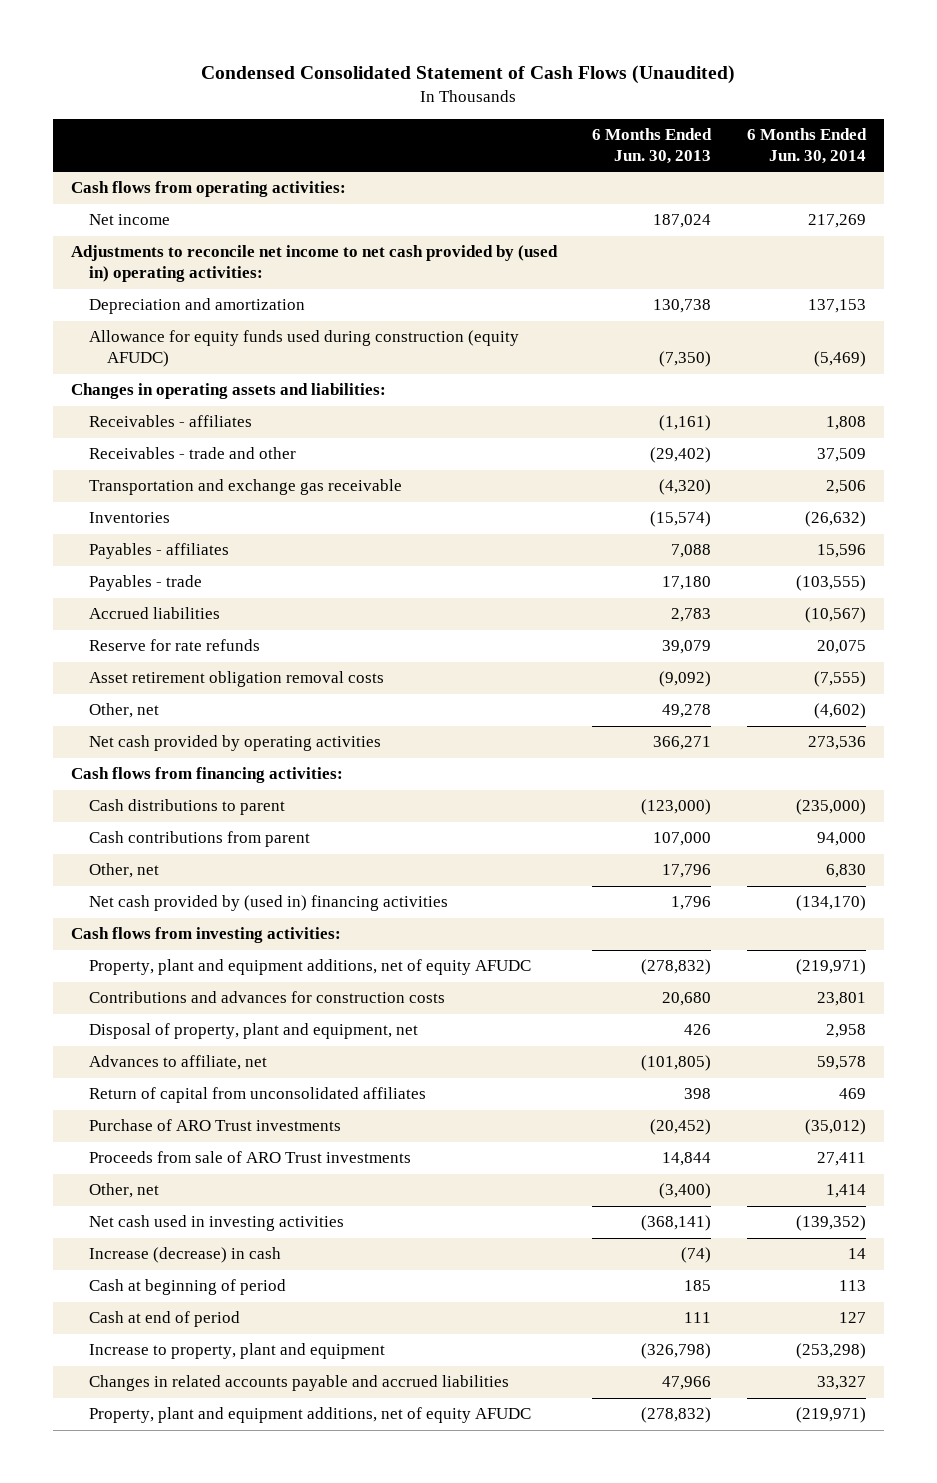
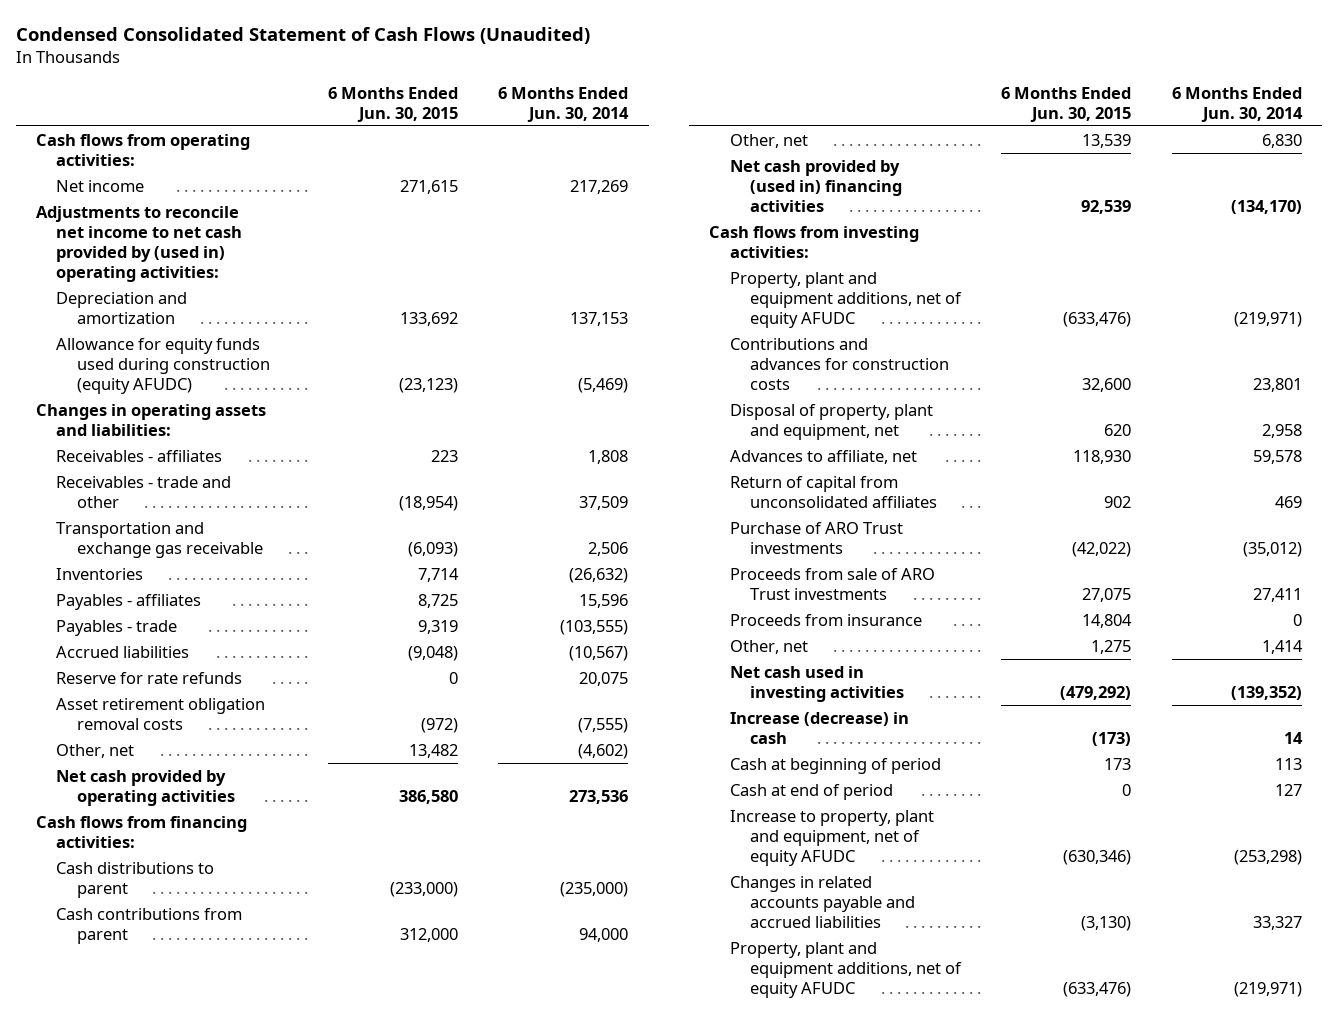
- | 6 Months Ended Jun. 30, 2013 | 6 Months Ended Jun. 30, 2014
+ | 6 Months Ended Jun. 30, 2015 | 6 Months Ended Jun. 30, 2014
+ Proceeds from insurance | 14,804 | 0
- Increase to property, plant and equipment | (326,798) | (253,298)
+ Increase to property, plant and equipment, net of equity AFUDC | (630,346) | (253,298)

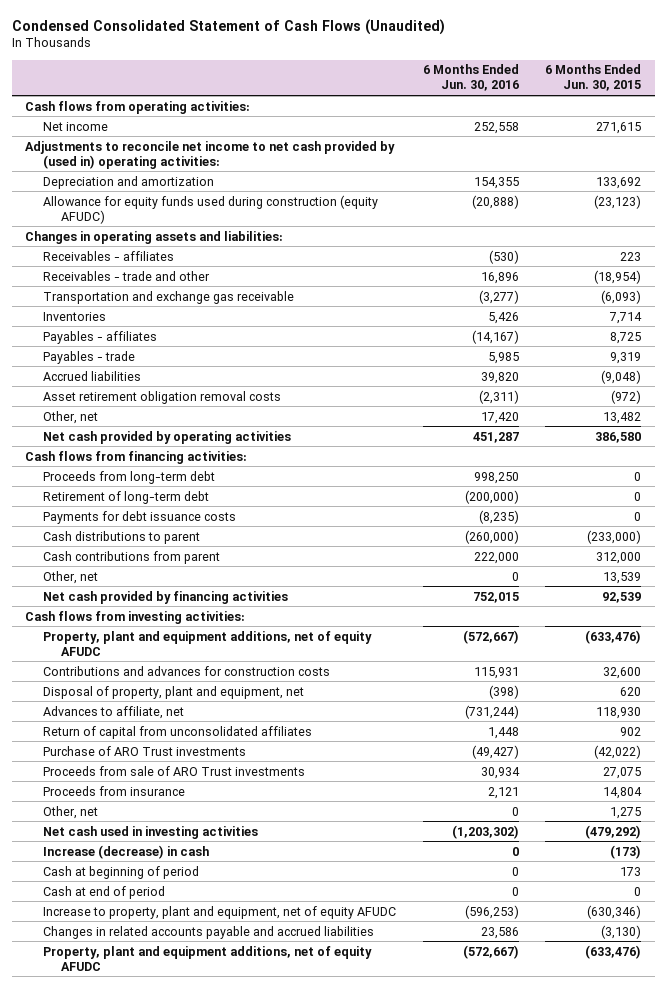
- | 6 Months Ended Jun. 30, 2015 | 6 Months Ended Jun. 30, 2014
+ | 6 Months Ended Jun. 30, 2016 | 6 Months Ended Jun. 30, 2015
- Reserve for rate refunds | 0 | 20,075
+ Proceeds from long-term debt | 998,250 | 0
+ Retirement of long-term debt | (200,000) | 0
+ Payments for debt issuance costs | (8,235) | 0
- Net cash provided by (used in) financing activities | 92,539 | (134,170)
+ Net cash provided by financing activities | 752,015 | 92,539

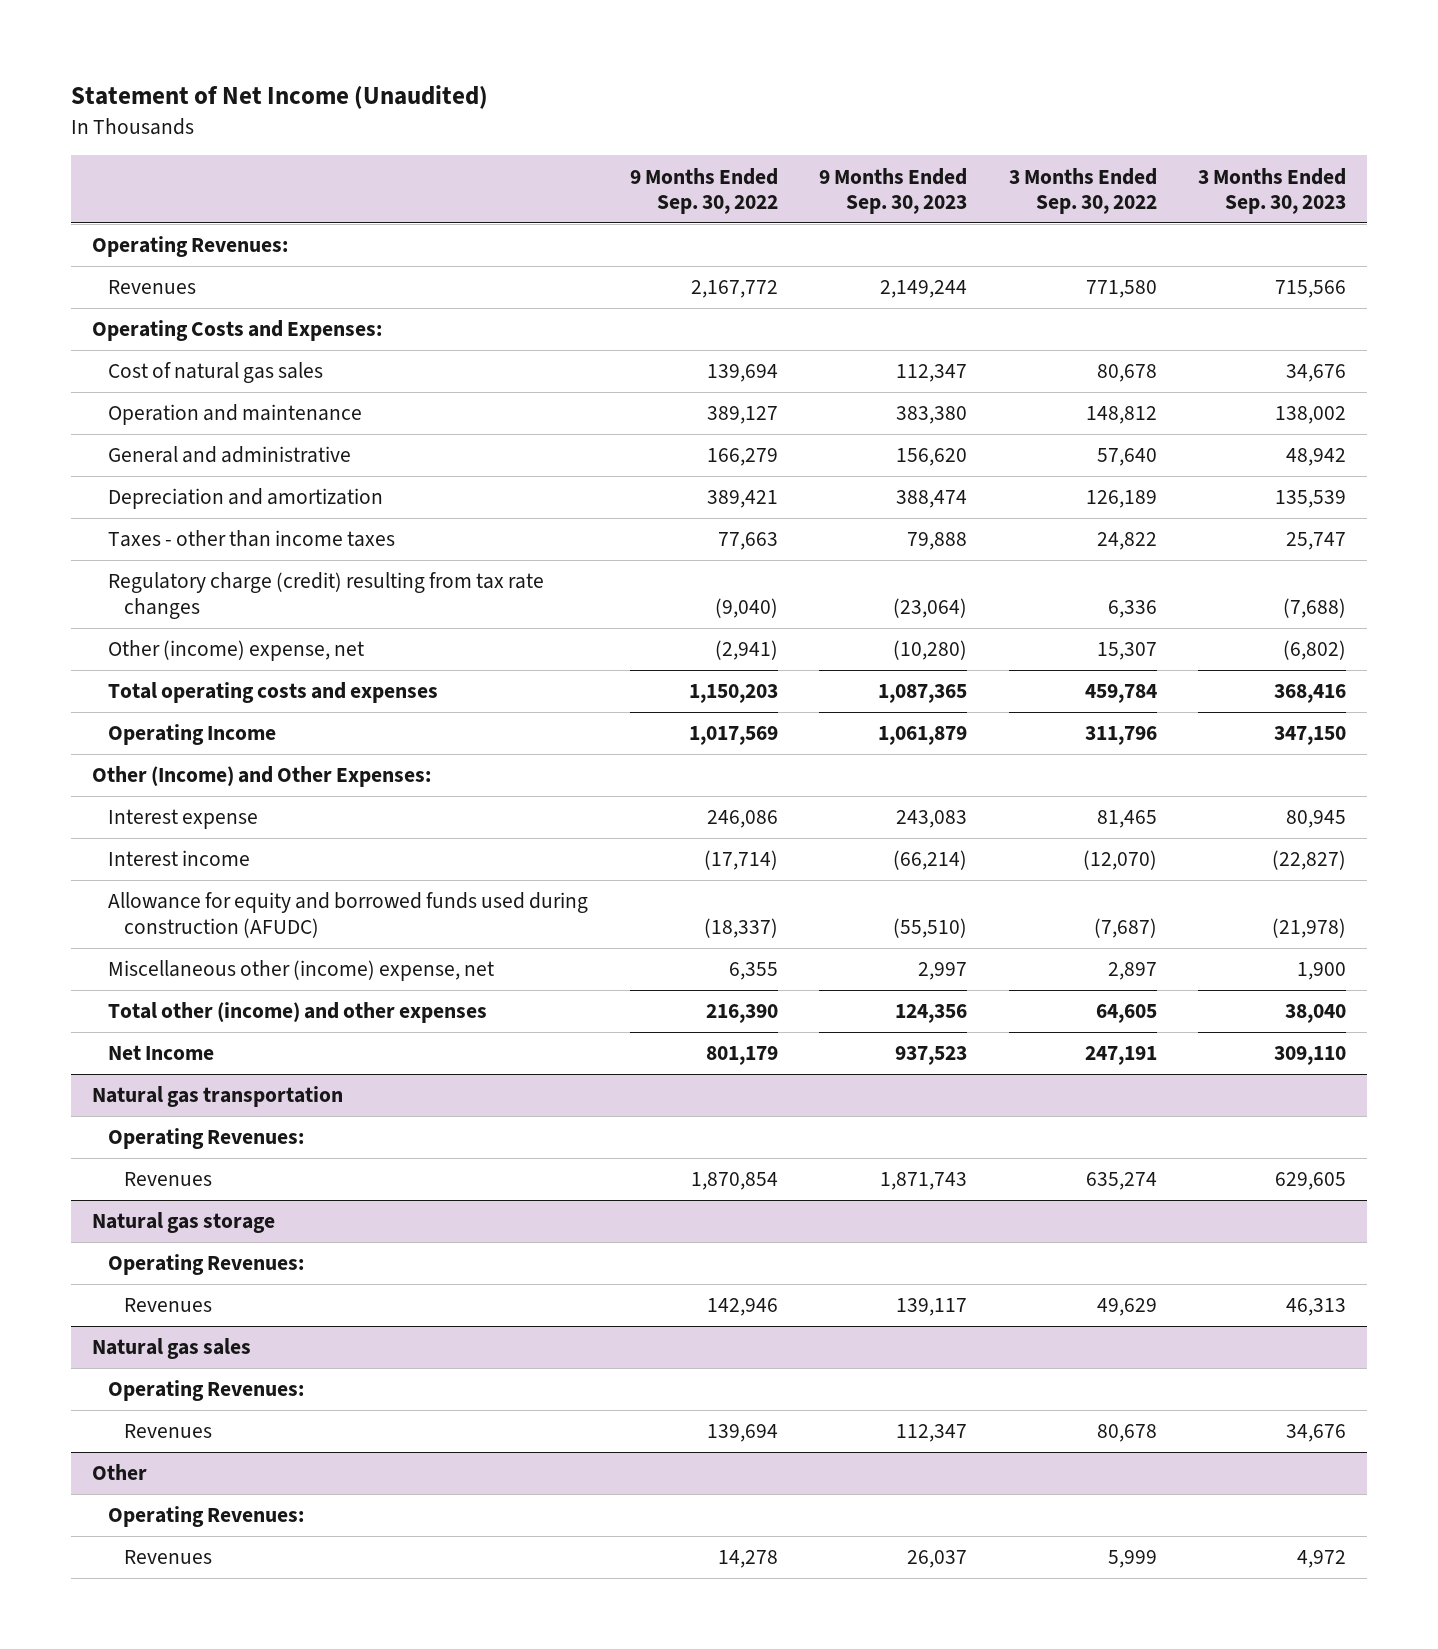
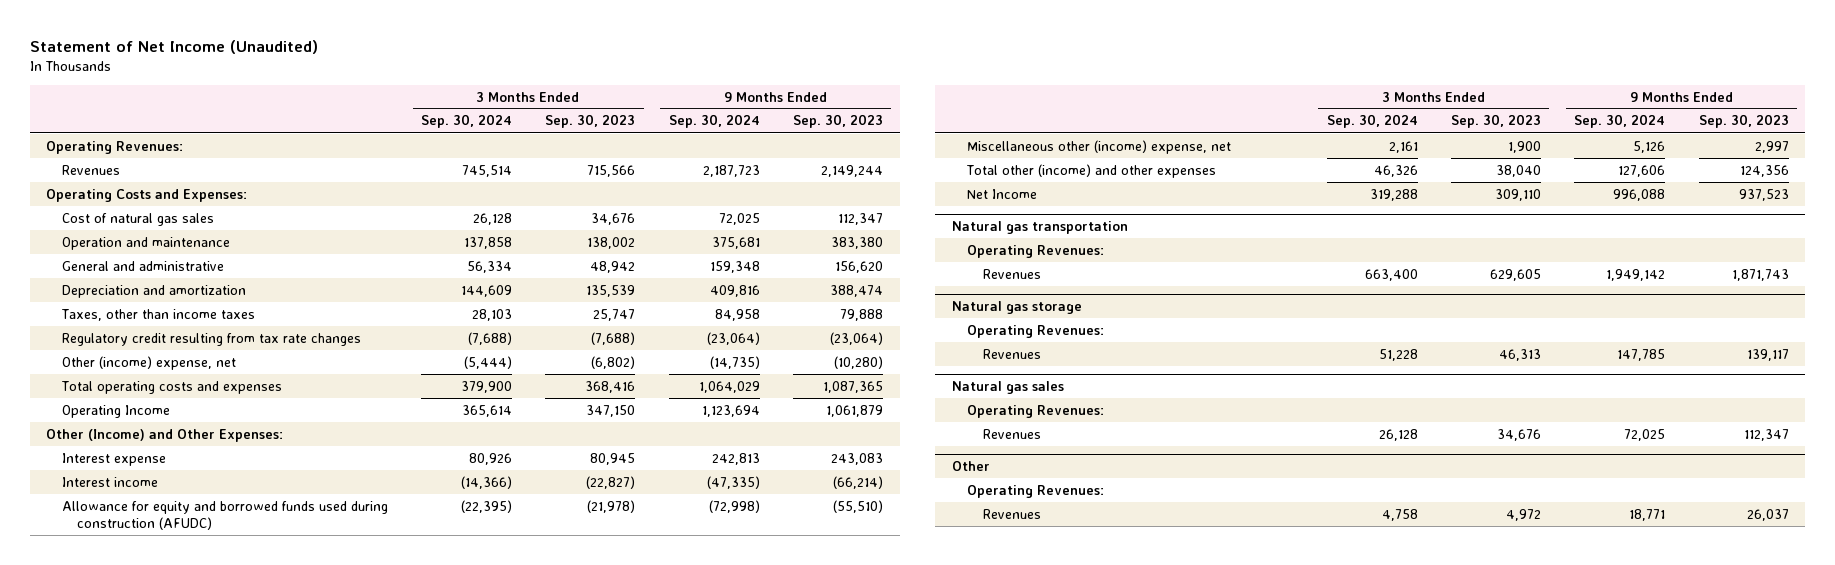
- | 9 Months Ended Sep. 30, 2022 | 9 Months Ended Sep. 30, 2023 | 3 Months Ended Sep. 30, 2022 | 3 Months Ended Sep. 30, 2023
+ | 3 Months Ended Sep. 30, 2024 | 3 Months Ended Sep. 30, 2023 | 9 Months Ended Sep. 30, 2024 | 9 Months Ended Sep. 30, 2023
- Taxes - other than income taxes | 77,663 | 79,888 | 24,822 | 25,747
- Regulatory charge (credit) resulting from tax rate changes | (9,040) | (23,064) | 6,336 | (7,688)
+ Taxes, other than income taxes | 28,103 | 25,747 | 84,958 | 79,888
+ Regulatory credit resulting from tax rate changes | (7,688) | (7,688) | (23,064) | (23,064)

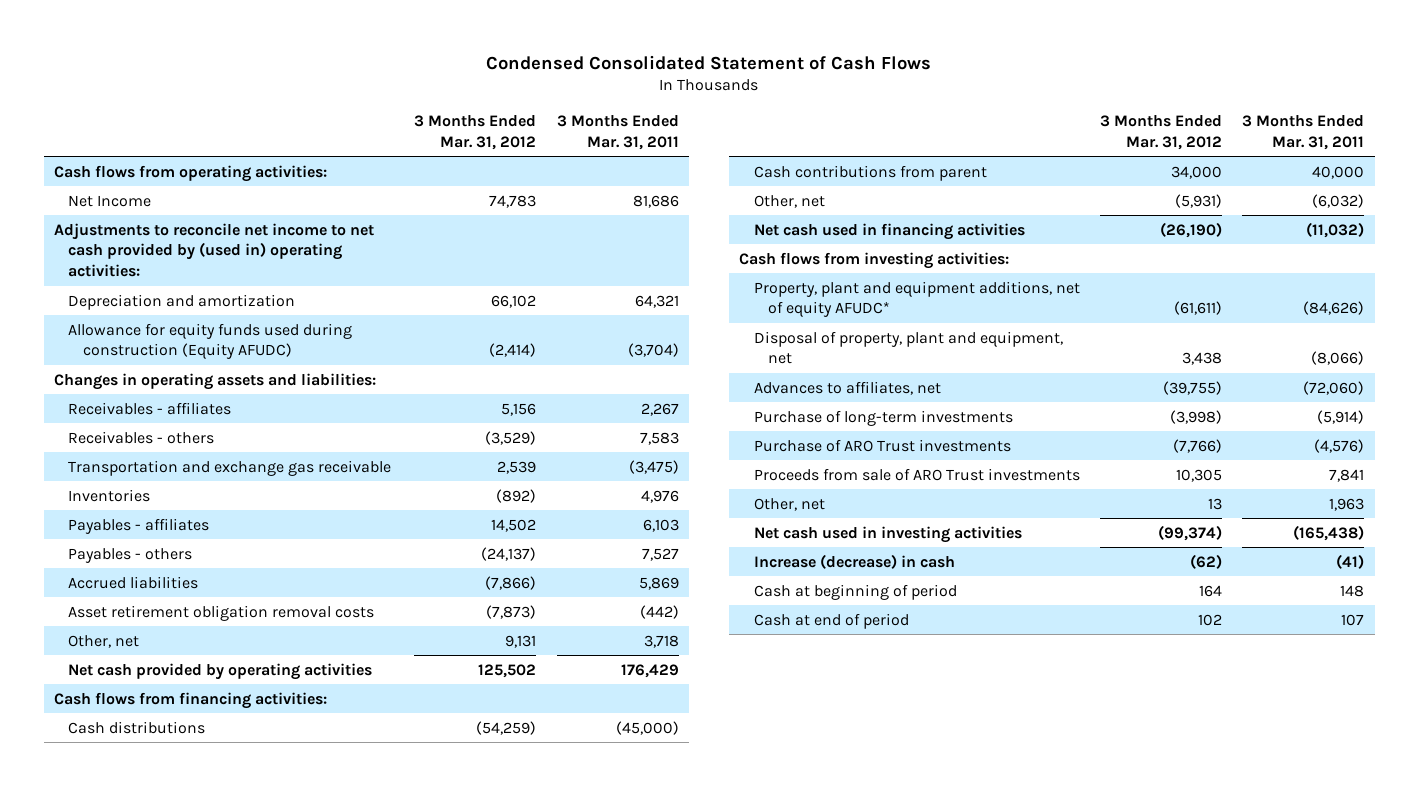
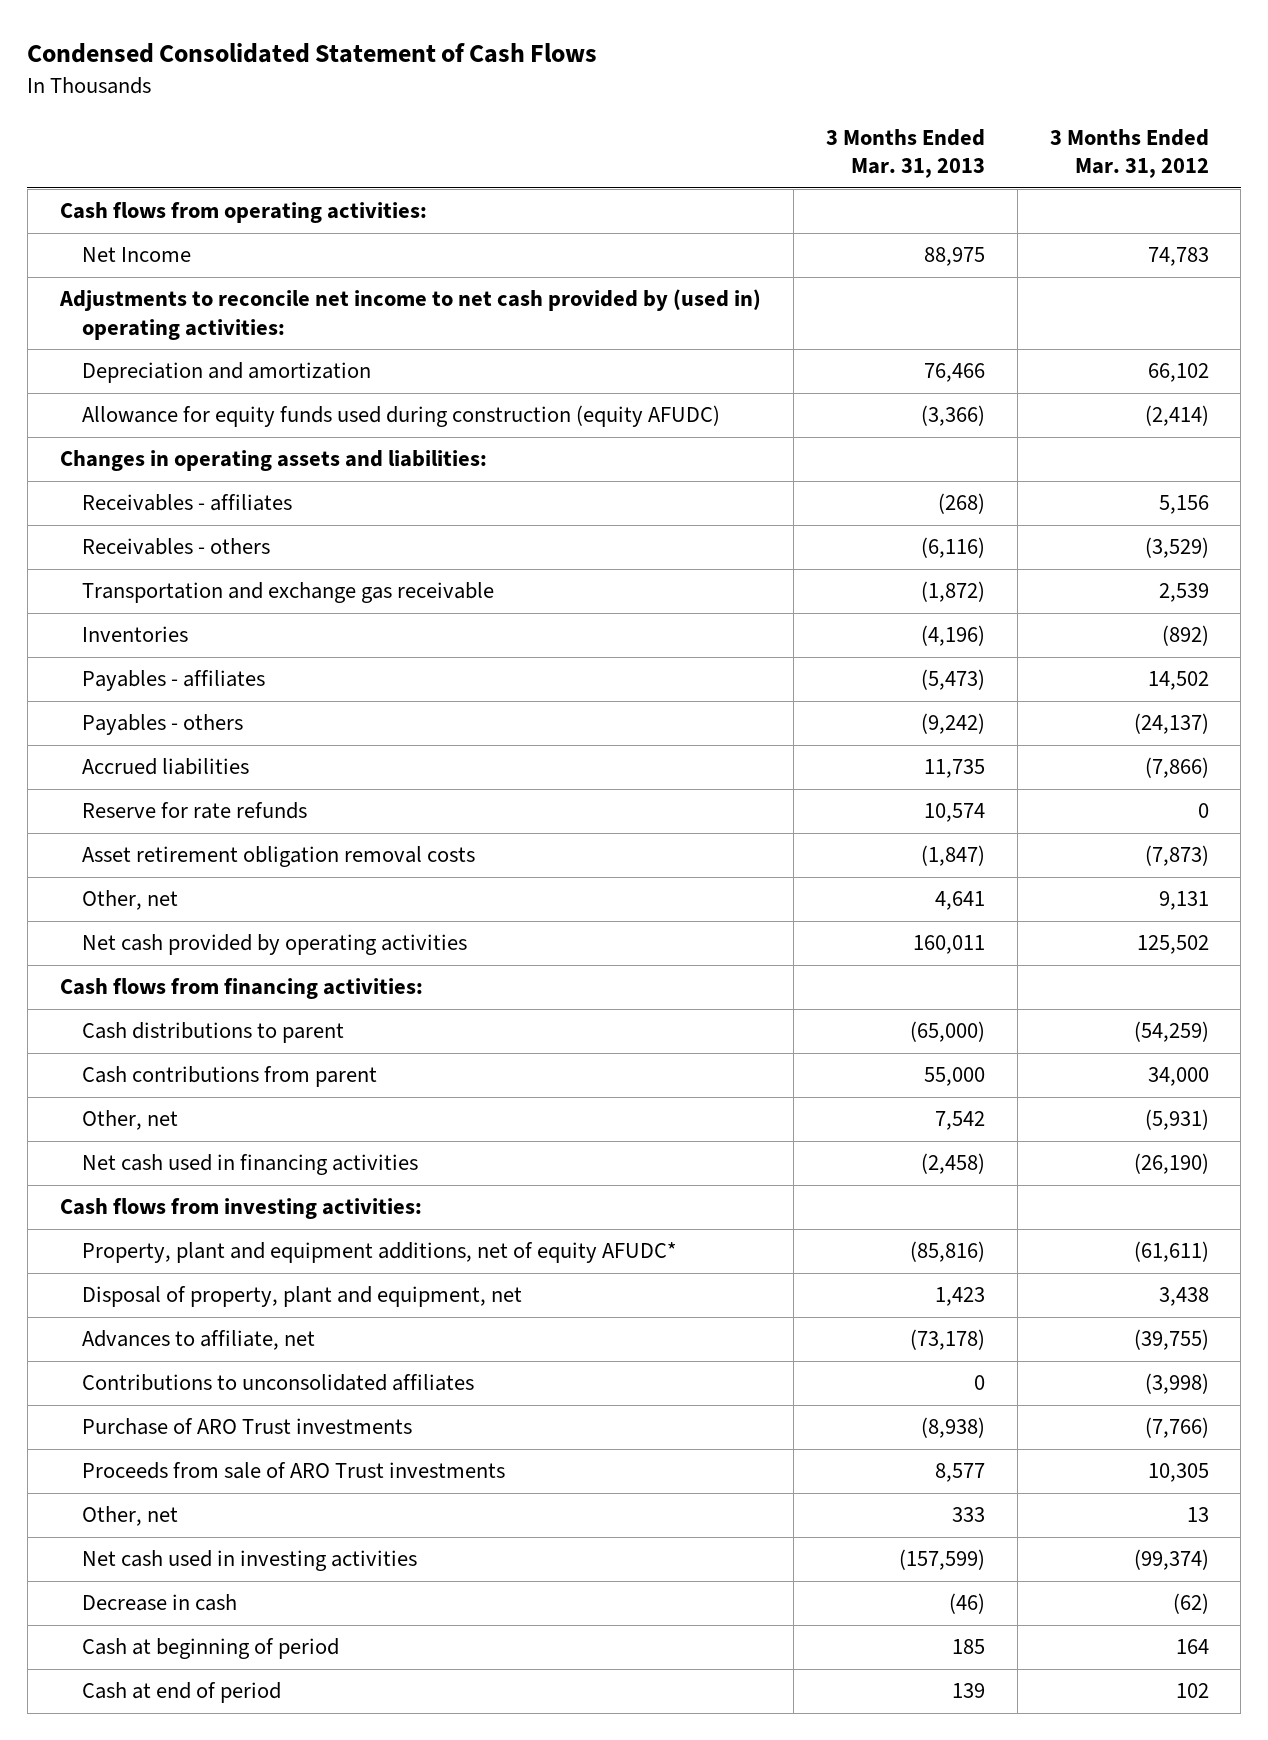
- | 3 Months Ended Mar. 31, 2012 | 3 Months Ended Mar. 31, 2011
+ | 3 Months Ended Mar. 31, 2013 | 3 Months Ended Mar. 31, 2012
- Allowance for equity funds used during construction (Equity AFUDC) | (2,414) | (3,704)
+ Allowance for equity funds used during construction (equity AFUDC) | (3,366) | (2,414)
+ Reserve for rate refunds | 10,574 | 0
- Cash distributions | (54,259) | (45,000)
+ Cash distributions to parent | (65,000) | (54,259)
- Advances to affiliates, net | (39,755) | (72,060)
- Purchase of long-term investments | (3,998) | (5,914)
+ Advances to affiliate, net | (73,178) | (39,755)
+ Contributions to unconsolidated affiliates | 0 | (3,998)
- Increase (decrease) in cash | (62) | (41)
+ Decrease in cash | (46) | (62)

